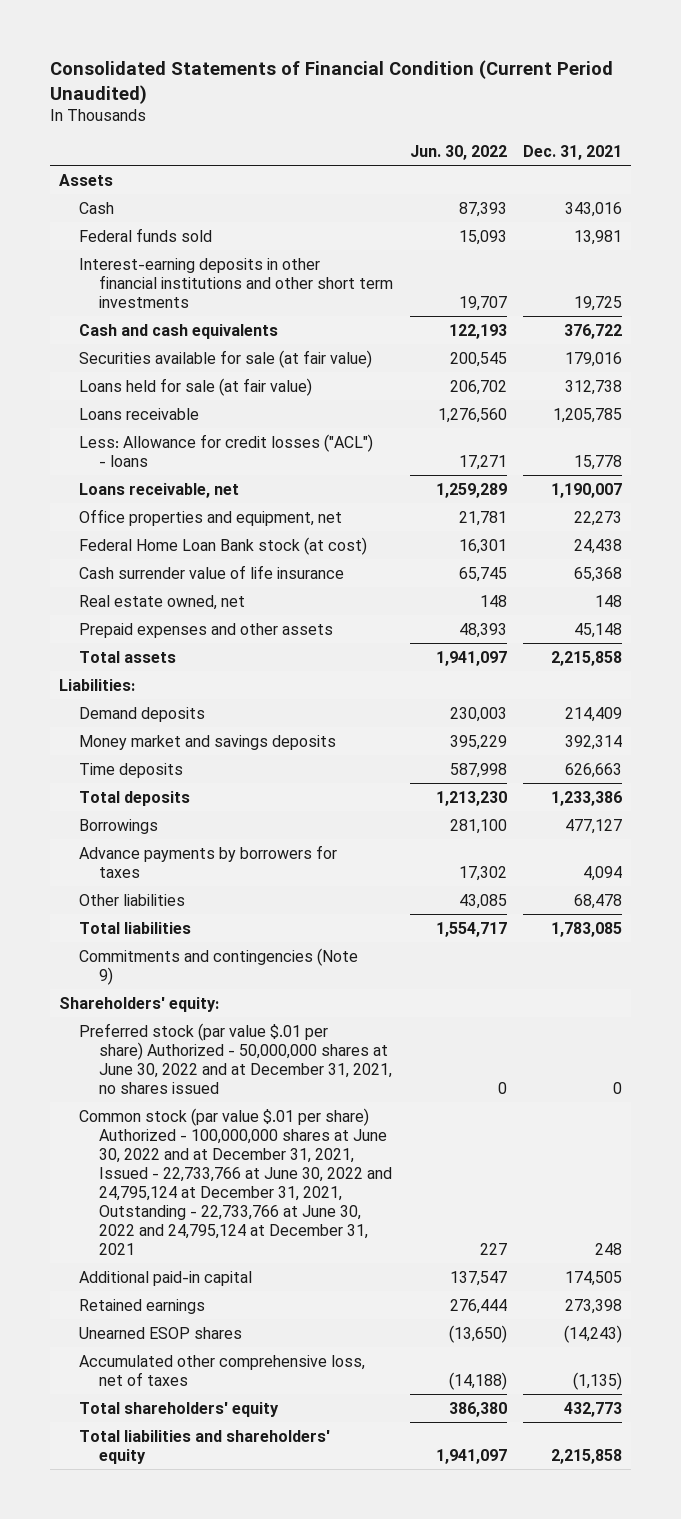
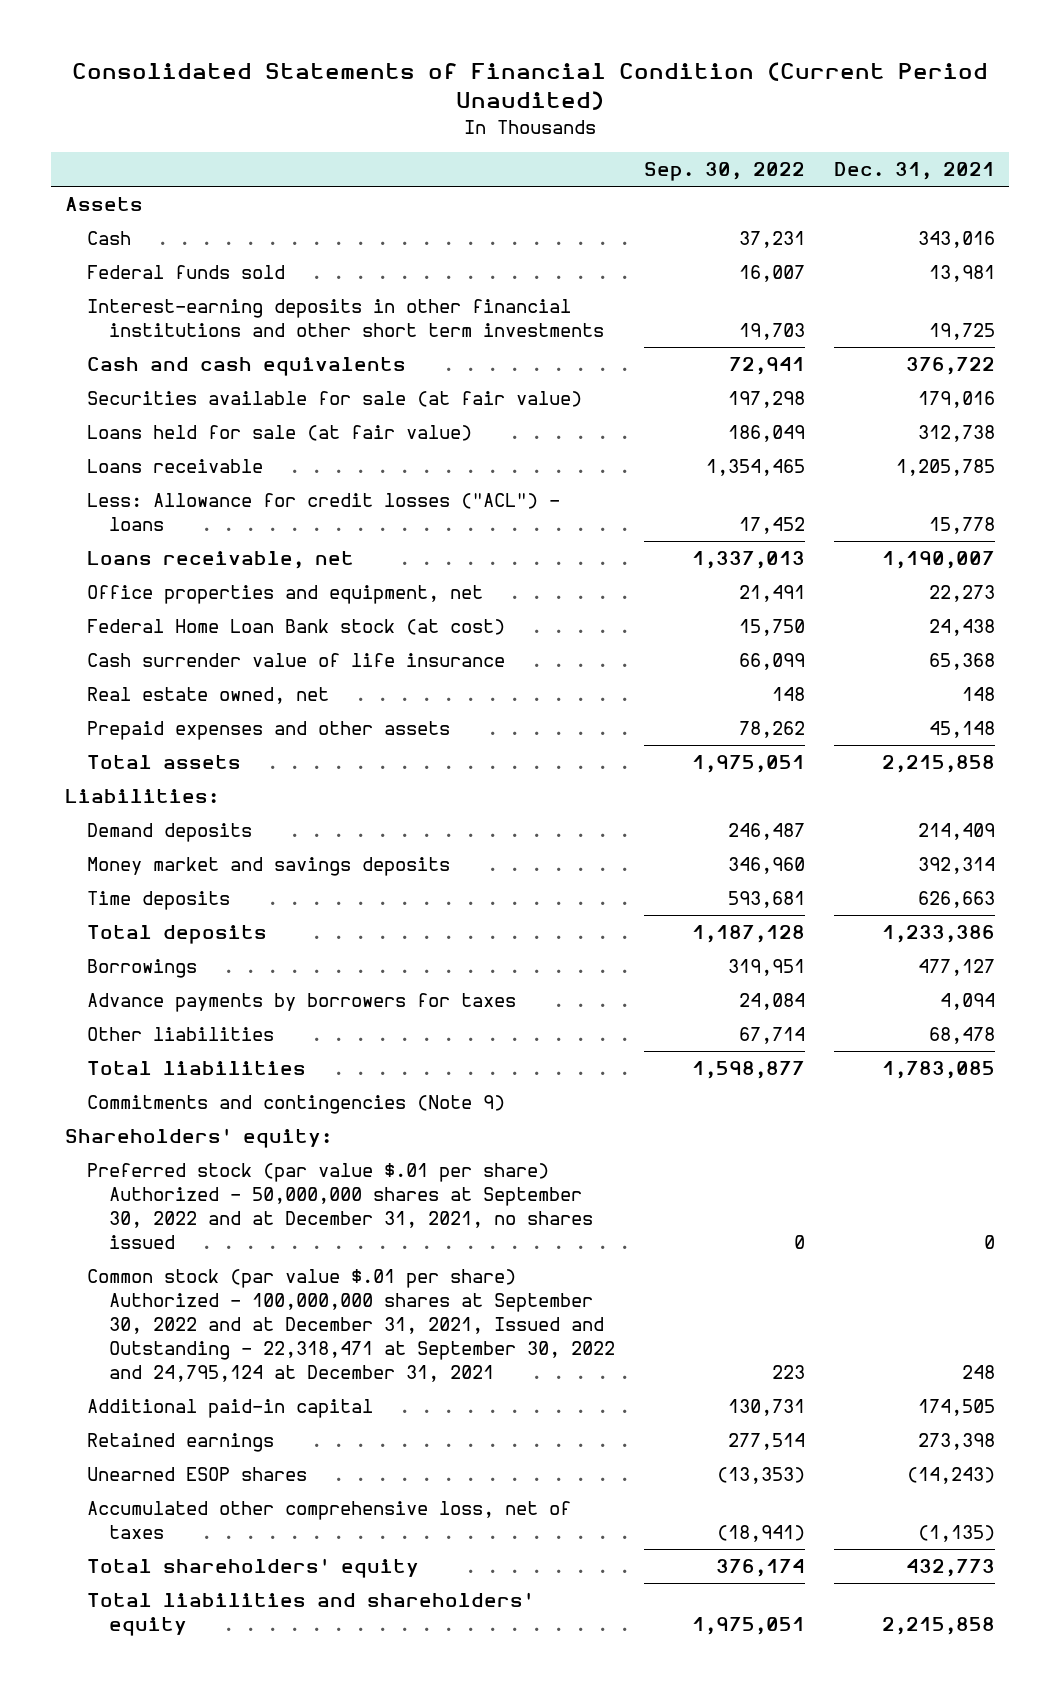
- | Jun. 30, 2022 | Dec. 31, 2021
+ | Sep. 30, 2022 | Dec. 31, 2021
- Preferred stock (par value $.01 per share) Authorized - 50,000,000 shares at June 30, 2022 and at December 31, 2021, no shares issued | 0 | 0
- Common stock (par value $.01 per share) Authorized - 100,000,000 shares at June 30, 2022 and at December 31, 2021, Issued - 22,733,766 at June 30, 2022 and 24,795,124 at December 31, 2021, Outstanding - 22,733,766 at June 30, 2022 and 24,795,124 at December 31, 2021 | 227 | 248
+ Preferred stock (par value $.01 per share) Authorized - 50,000,000 shares at September 30, 2022 and at December 31, 2021, no shares issued | 0 | 0
+ Common stock (par value $.01 per share) Authorized - 100,000,000 shares at September 30, 2022 and at December 31, 2021, Issued and Outstanding - 22,318,471 at September 30, 2022 and 24,795,124 at December 31, 2021 | 223 | 248

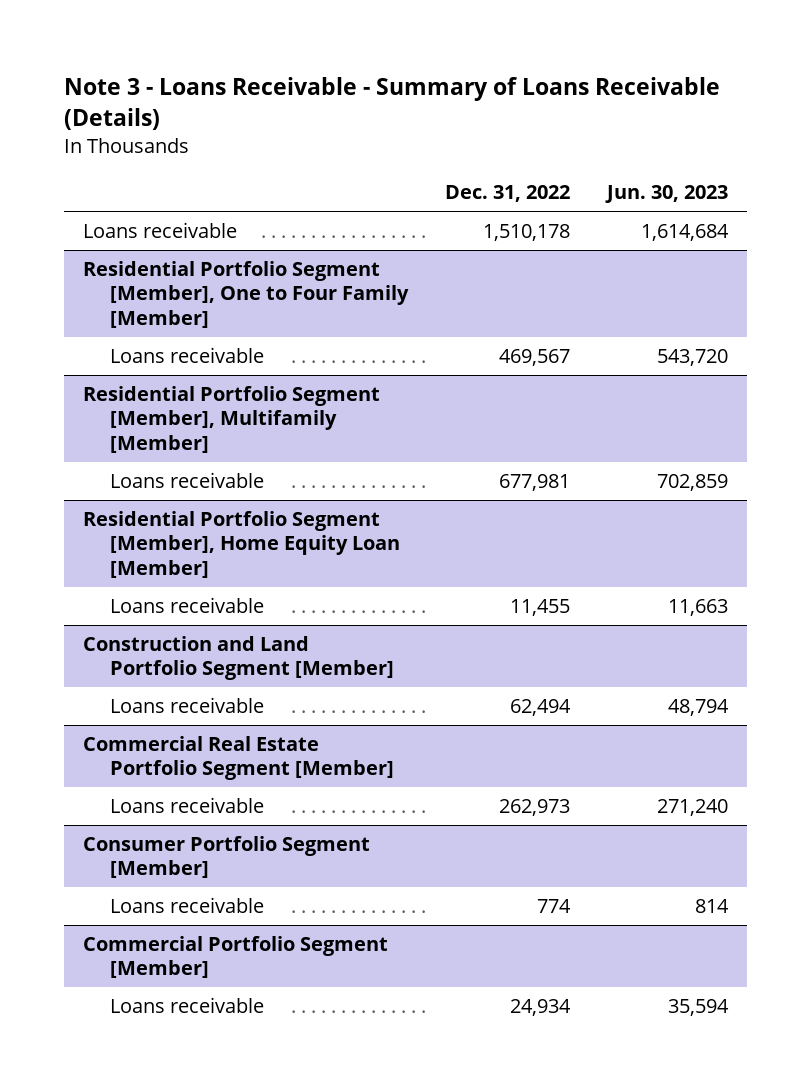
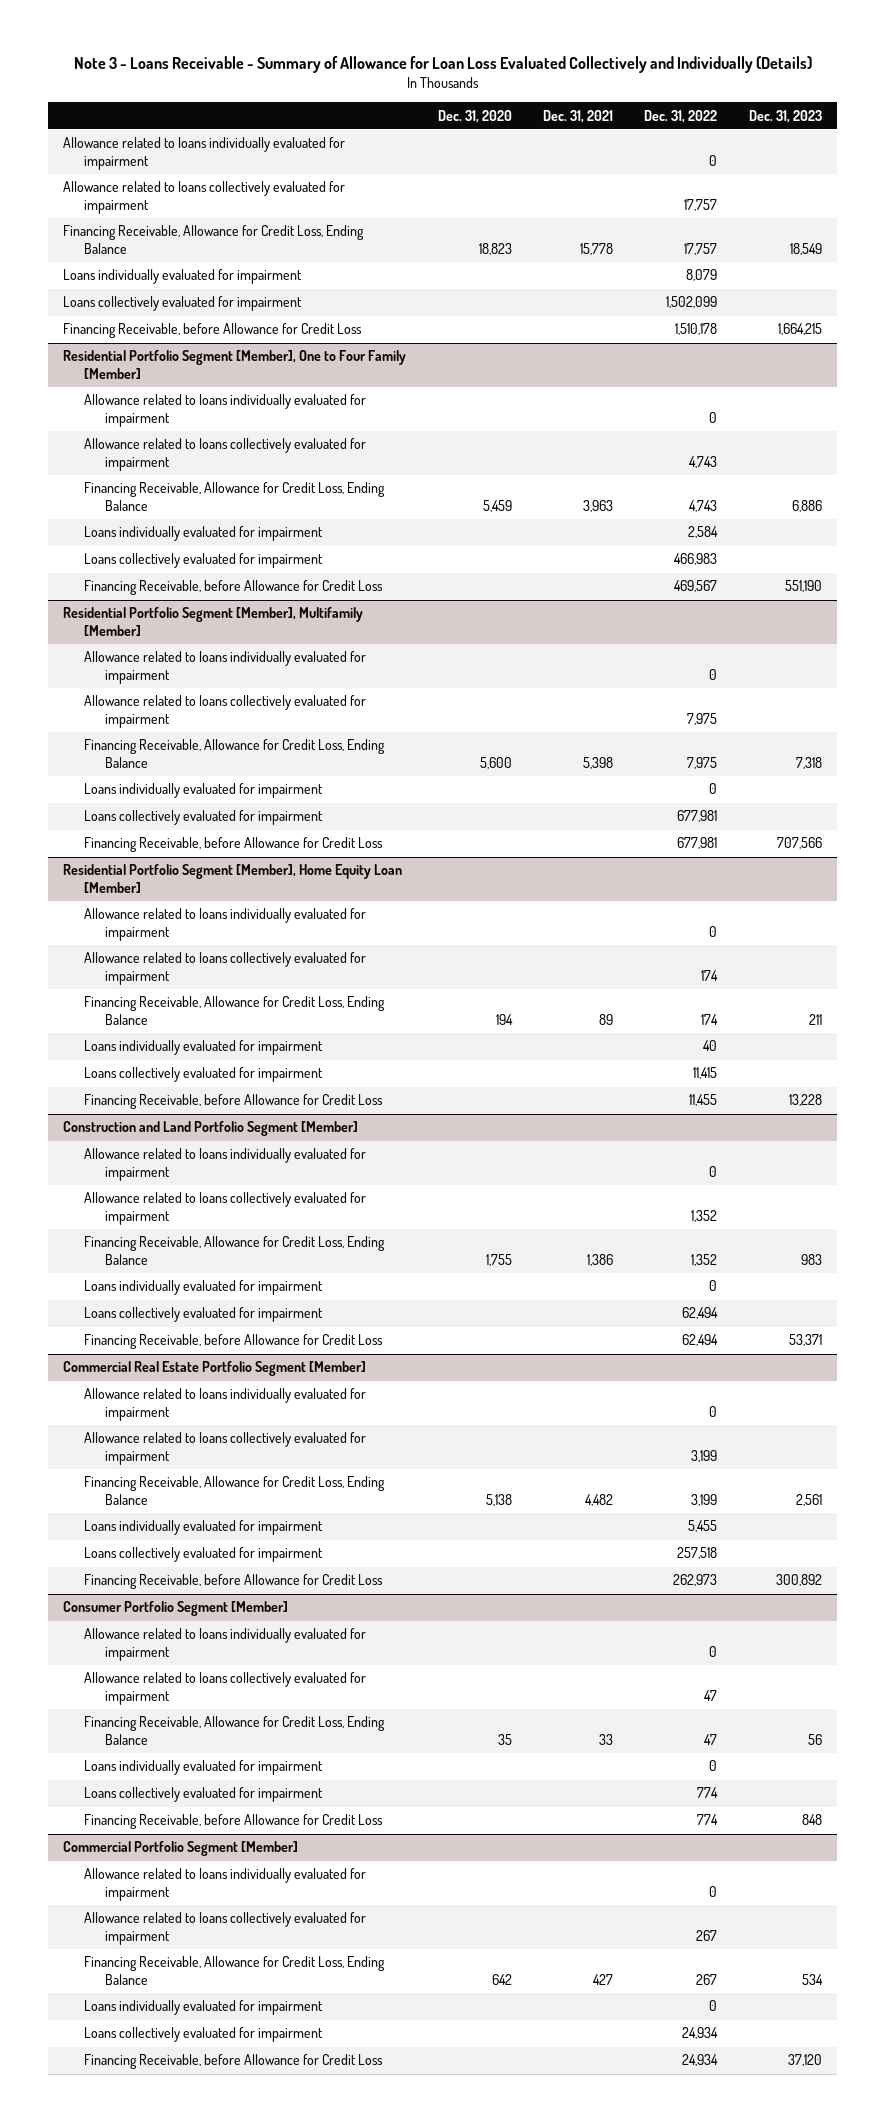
- Note 3 - Loans Receivable - Summary of Loans Receivable (Details)
+ Note 3 - Loans Receivable - Summary of Allowance for Loan Loss Evaluated Collectively and Individually (Details)
- | Dec. 31, 2022 | Jun. 30, 2023
+ | Dec. 31, 2020 | Dec. 31, 2021 | Dec. 31, 2022 | Dec. 31, 2023
- Loans receivable | 1,510,178 | 1,614,684
+ Allowance related to loans individually evaluated for impairment | | | 0 |
+ Allowance related to loans collectively evaluated for impairment | | | 17,757 |
+ Financing Receivable, Allowance for Credit Loss, Ending Balance | 18,823 | 15,778 | 17,757 | 18,549
+ Loans individually evaluated for impairment | | | 8,079 |
+ Loans collectively evaluated for impairment | | | 1,502,099 |
+ Financing Receivable, before Allowance for Credit Loss | | | 1,510,178 | 1,664,215
@ Residential Portfolio Segment [Member], One to Four Family [Member]
- Loans receivable | 469,567 | 543,720
+ Allowance related to loans individually evaluated for impairment | | | 0 |
+ Allowance related to loans collectively evaluated for impairment | | | 4,743 |
+ Financing Receivable, Allowance for Credit Loss, Ending Balance | 5,459 | 3,963 | 4,743 | 6,886
+ Loans individually evaluated for impairment | | | 2,584 |
+ Loans collectively evaluated for impairment | | | 466,983 |
+ Financing Receivable, before Allowance for Credit Loss | | | 469,567 | 551,190
@ Residential Portfolio Segment [Member], Multifamily [Member]
- Loans receivable | 677,981 | 702,859
+ Allowance related to loans individually evaluated for impairment | | | 0 |
+ Allowance related to loans collectively evaluated for impairment | | | 7,975 |
+ Financing Receivable, Allowance for Credit Loss, Ending Balance | 5,600 | 5,398 | 7,975 | 7,318
+ Loans individually evaluated for impairment | | | 0 |
+ Loans collectively evaluated for impairment | | | 677,981 |
+ Financing Receivable, before Allowance for Credit Loss | | | 677,981 | 707,566
@ Residential Portfolio Segment [Member], Home Equity Loan [Member]
- Loans receivable | 11,455 | 11,663
+ Allowance related to loans individually evaluated for impairment | | | 0 |
+ Allowance related to loans collectively evaluated for impairment | | | 174 |
+ Financing Receivable, Allowance for Credit Loss, Ending Balance | 194 | 89 | 174 | 211
+ Loans individually evaluated for impairment | | | 40 |
+ Loans collectively evaluated for impairment | | | 11,415 |
+ Financing Receivable, before Allowance for Credit Loss | | | 11,455 | 13,228
@ Construction and Land Portfolio Segment [Member]
- Loans receivable | 62,494 | 48,794
+ Allowance related to loans individually evaluated for impairment | | | 0 |
+ Allowance related to loans collectively evaluated for impairment | | | 1,352 |
+ Financing Receivable, Allowance for Credit Loss, Ending Balance | 1,755 | 1,386 | 1,352 | 983
+ Loans individually evaluated for impairment | | | 0 |
+ Loans collectively evaluated for impairment | | | 62,494 |
+ Financing Receivable, before Allowance for Credit Loss | | | 62,494 | 53,371
@ Commercial Real Estate Portfolio Segment [Member]
- Loans receivable | 262,973 | 271,240
+ Allowance related to loans individually evaluated for impairment | | | 0 |
+ Allowance related to loans collectively evaluated for impairment | | | 3,199 |
+ Financing Receivable, Allowance for Credit Loss, Ending Balance | 5,138 | 4,482 | 3,199 | 2,561
+ Loans individually evaluated for impairment | | | 5,455 |
+ Loans collectively evaluated for impairment | | | 257,518 |
+ Financing Receivable, before Allowance for Credit Loss | | | 262,973 | 300,892
@ Consumer Portfolio Segment [Member]
- Loans receivable | 774 | 814
+ Allowance related to loans individually evaluated for impairment | | | 0 |
+ Allowance related to loans collectively evaluated for impairment | | | 47 |
+ Financing Receivable, Allowance for Credit Loss, Ending Balance | 35 | 33 | 47 | 56
+ Loans individually evaluated for impairment | | | 0 |
+ Loans collectively evaluated for impairment | | | 774 |
+ Financing Receivable, before Allowance for Credit Loss | | | 774 | 848
@ Commercial Portfolio Segment [Member]
- Loans receivable | 24,934 | 35,594
+ Allowance related to loans individually evaluated for impairment | | | 0 |
+ Allowance related to loans collectively evaluated for impairment | | | 267 |
+ Financing Receivable, Allowance for Credit Loss, Ending Balance | 642 | 427 | 267 | 534
+ Loans individually evaluated for impairment | | | 0 |
+ Loans collectively evaluated for impairment | | | 24,934 |
+ Financing Receivable, before Allowance for Credit Loss | | | 24,934 | 37,120

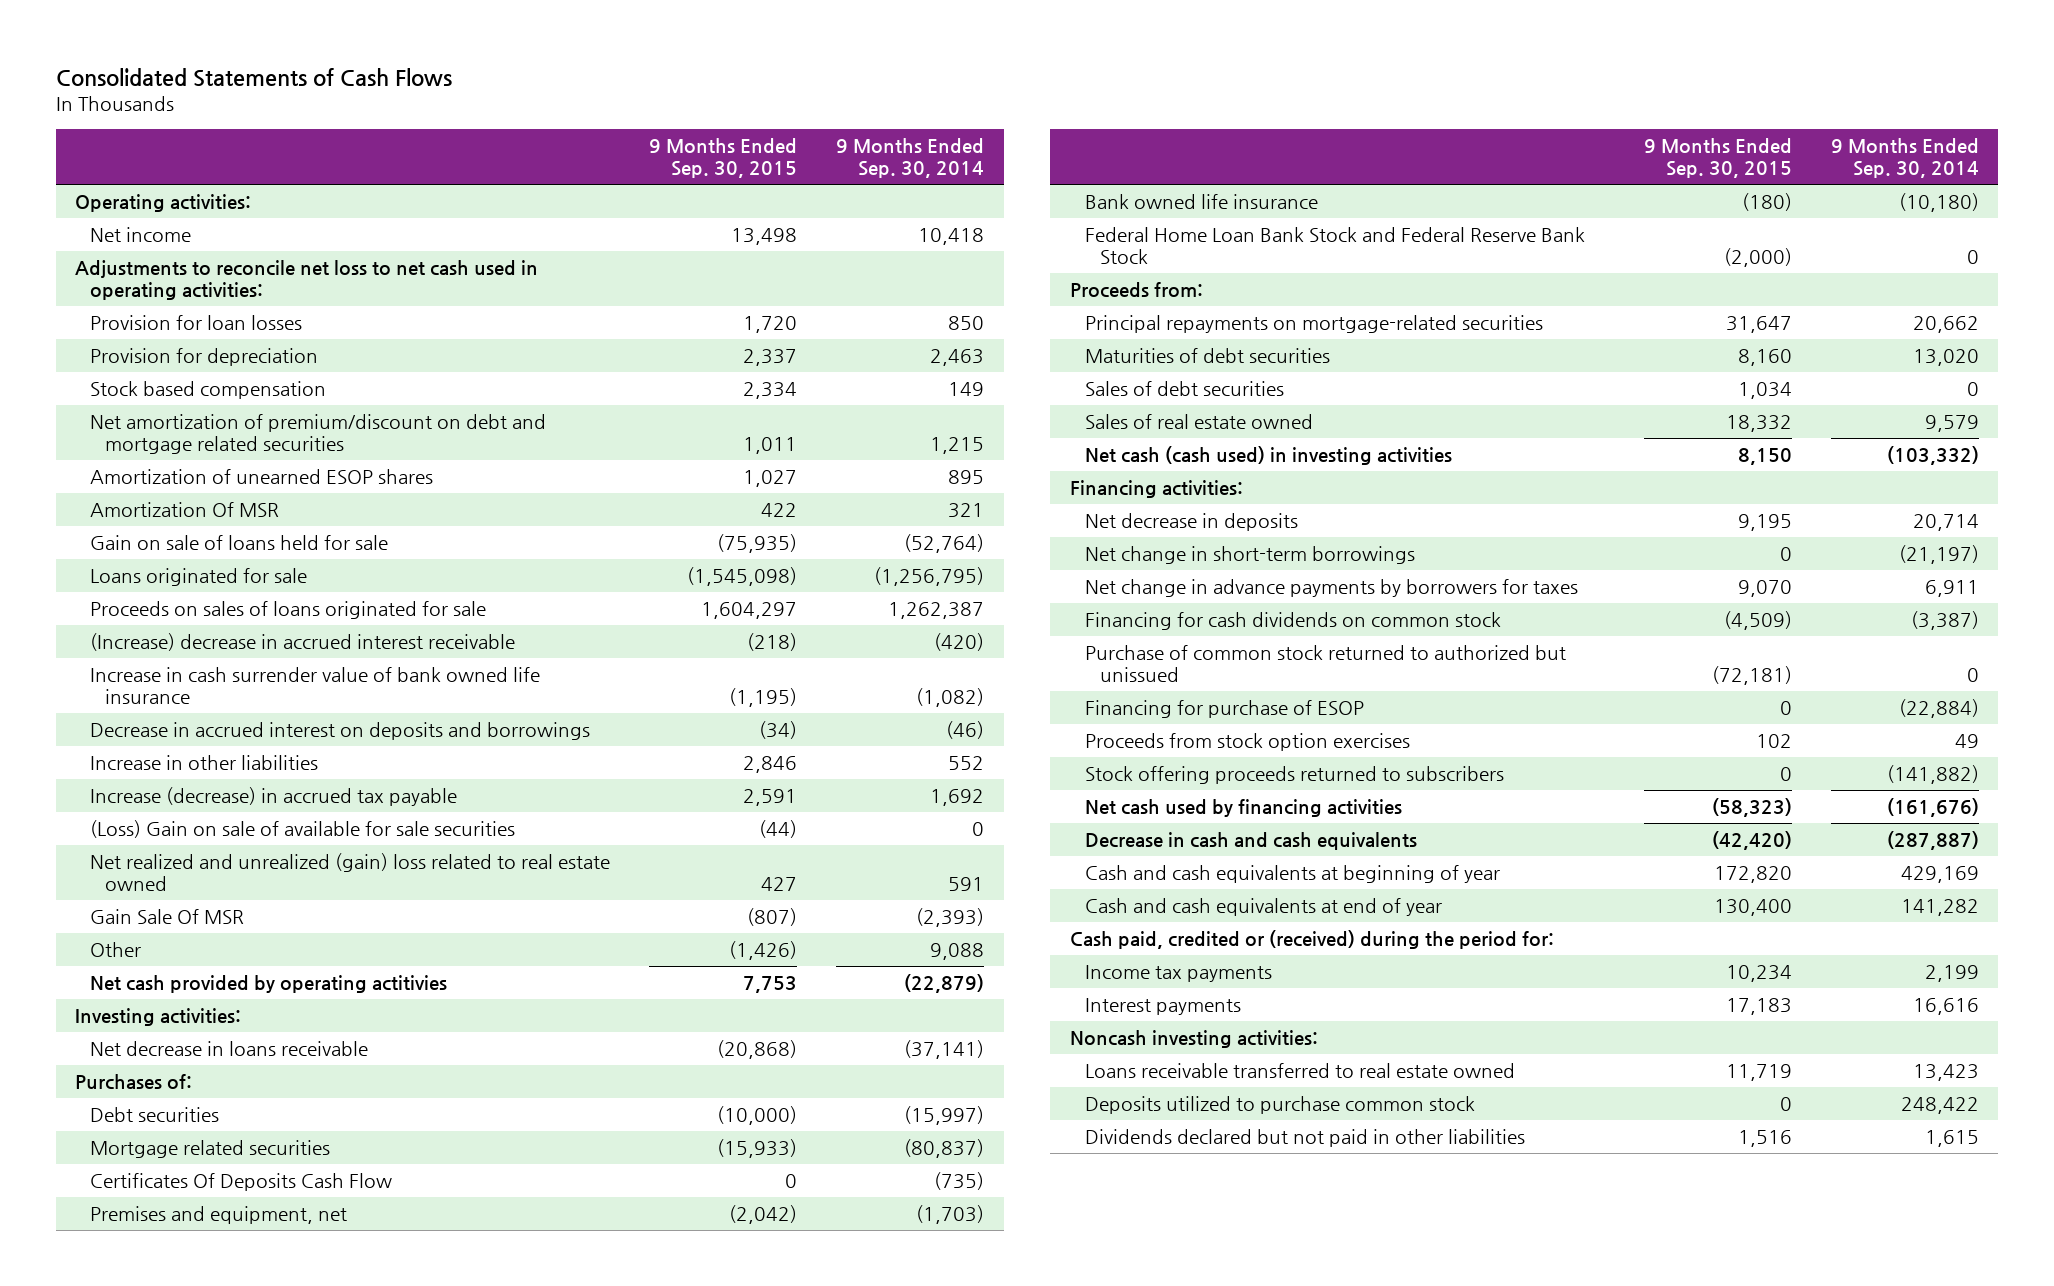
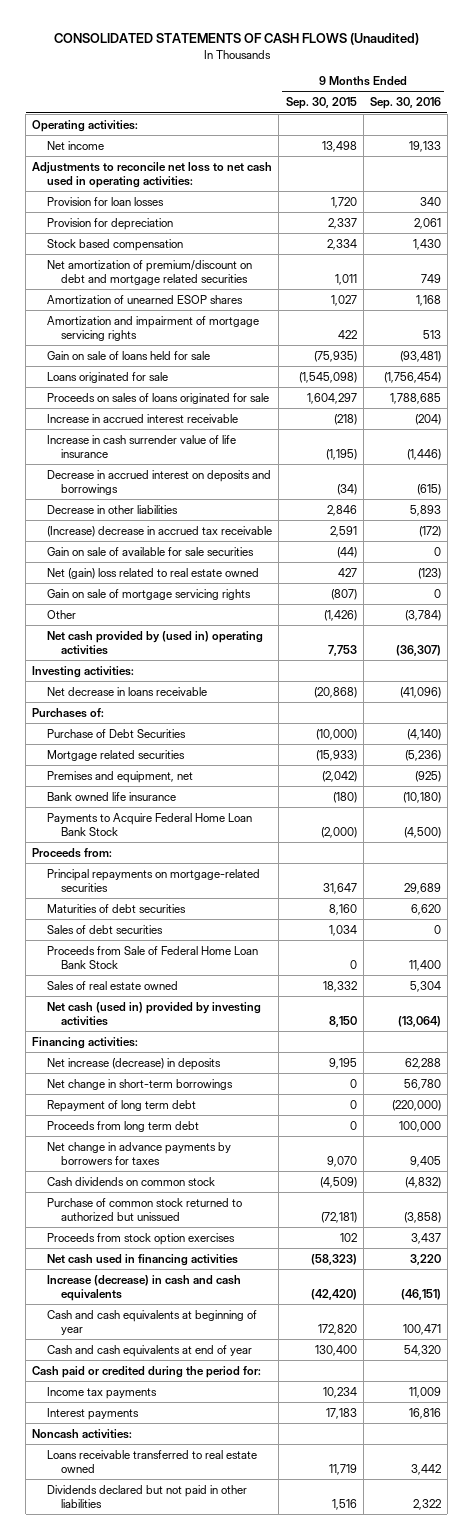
- Consolidated Statements of Cash Flows
+ CONSOLIDATED STATEMENTS OF CASH FLOWS (Unaudited)
- | 9 Months Ended Sep. 30, 2015 | 9 Months Ended Sep. 30, 2014
+ | 9 Months Ended Sep. 30, 2015 | 9 Months Ended Sep. 30, 2016
- Amortization Of MSR | 422 | 321
+ Amortization and impairment of mortgage servicing rights | 422 | 513
- (Increase) decrease in accrued interest receivable | (218) | (420)
- Increase in cash surrender value of bank owned life insurance | (1,195) | (1,082)
+ Increase in accrued interest receivable | (218) | (204)
+ Increase in cash surrender value of life insurance | (1,195) | (1,446)
- Increase in other liabilities | 2,846 | 552
- Increase (decrease) in accrued tax payable | 2,591 | 1,692
- (Loss) Gain on sale of available for sale securities | (44) | 0
- Net realized and unrealized (gain) loss related to real estate owned | 427 | 591
- Gain Sale Of MSR | (807) | (2,393)
+ Decrease in other liabilities | 2,846 | 5,893
+ (Increase) decrease in accrued tax receivable | 2,591 | (172)
+ Gain on sale of available for sale securities | (44) | 0
+ Net (gain) loss related to real estate owned | 427 | (123)
+ Gain on sale of mortgage servicing rights | (807) | 0
- Net cash provided by operating actitivies | 7,753 | (22,879)
+ Net cash provided by (used in) operating activities | 7,753 | (36,307)
- Debt securities | (10,000) | (15,997)
+ Purchase of Debt Securities | (10,000) | (4,140)
- Certificates Of Deposits Cash Flow | 0 | (735)
- Federal Home Loan Bank Stock and Federal Reserve Bank Stock | (2,000) | 0
+ Payments to Acquire Federal Home Loan Bank Stock | (2,000) | (4,500)
+ Proceeds from Sale of Federal Home Loan Bank Stock | 0 | 11,400
- Net cash (cash used) in investing activities | 8,150 | (103,332)
+ Net cash (used in) provided by investing activities | 8,150 | (13,064)
- Net decrease in deposits | 9,195 | 20,714
+ Net increase (decrease) in deposits | 9,195 | 62,288
+ Repayment of long term debt | 0 | (220,000)
+ Proceeds from long term debt | 0 | 100,000
- Financing for cash dividends on common stock | (4,509) | (3,387)
+ Cash dividends on common stock | (4,509) | (4,832)
- Financing for purchase of ESOP | 0 | (22,884)
- Stock offering proceeds returned to subscribers | 0 | (141,882)
- Net cash used by financing activities | (58,323) | (161,676)
- Decrease in cash and cash equivalents | (42,420) | (287,887)
+ Net cash used in financing activities | (58,323) | 3,220
+ Increase (decrease) in cash and cash equivalents | (42,420) | (46,151)
- Cash paid, credited or (received) during the period for:
+ Cash paid or credited during the period for:
- Noncash investing activities:
+ Noncash activities:
- Deposits utilized to purchase common stock | 0 | 248,422

